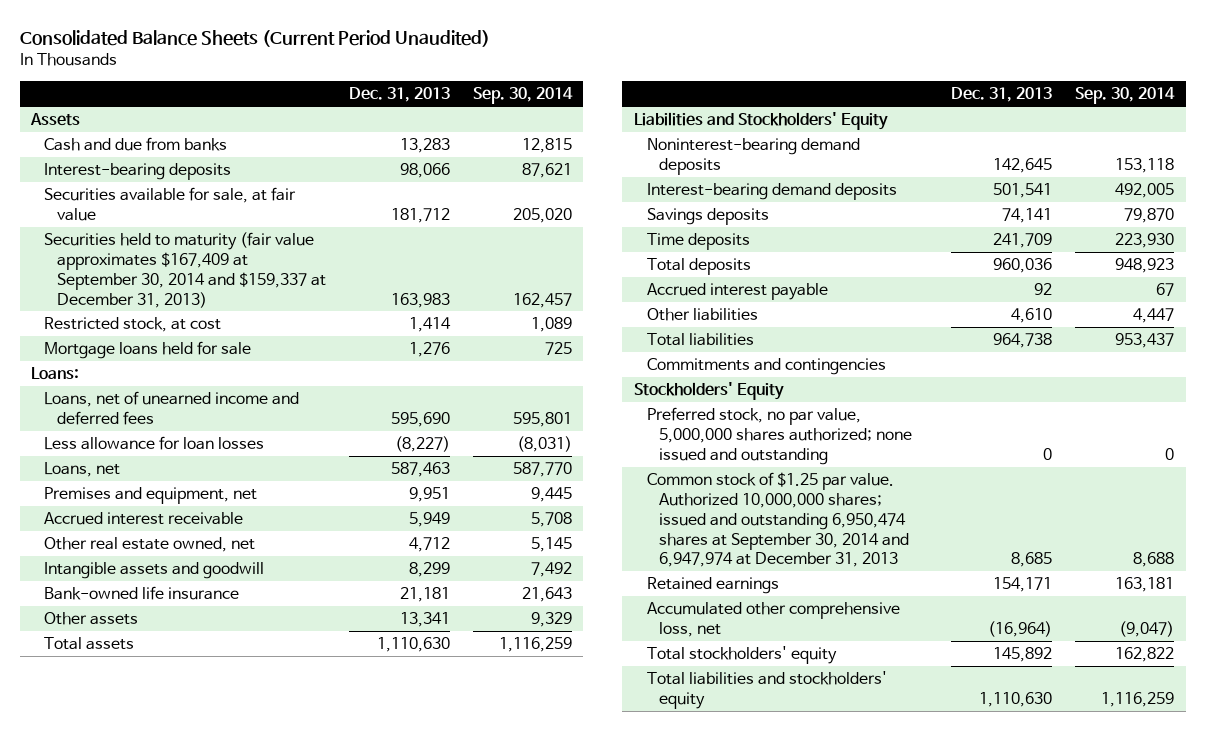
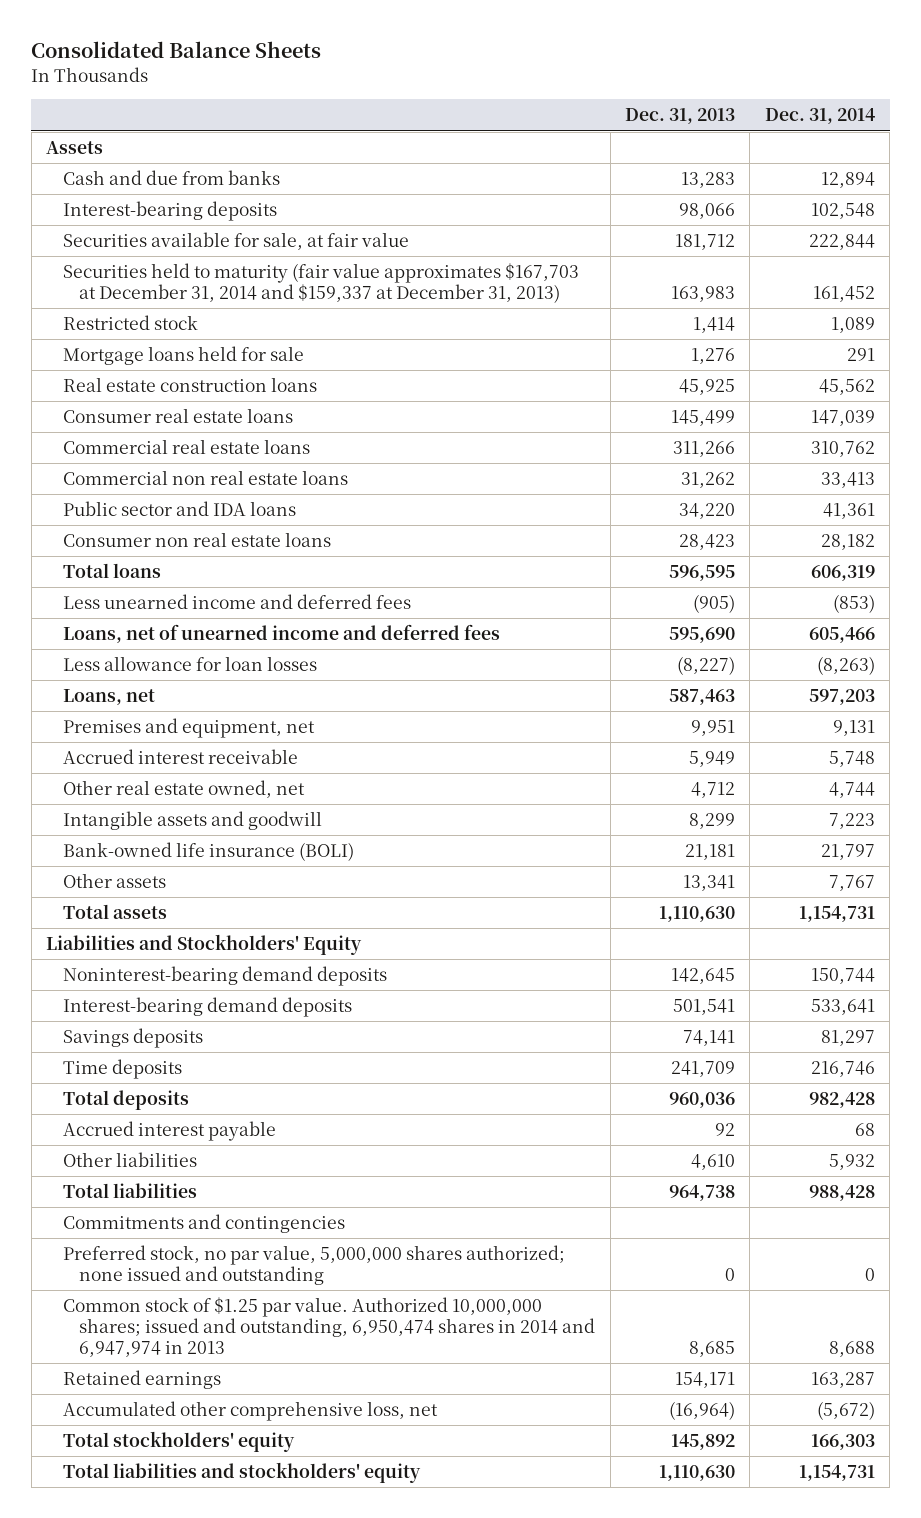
- Consolidated Balance Sheets (Current Period Unaudited)
+ Consolidated Balance Sheets
- | Dec. 31, 2013 | Sep. 30, 2014
+ | Dec. 31, 2013 | Dec. 31, 2014
- Securities held to maturity (fair value approximates $167,409 at September 30, 2014 and $159,337 at December 31, 2013) | 163,983 | 162,457
- Restricted stock, at cost | 1,414 | 1,089
+ Securities held to maturity (fair value approximates $167,703 at December 31, 2014 and $159,337 at December 31, 2013) | 163,983 | 161,452
+ Restricted stock | 1,414 | 1,089
- Loans:
+ Real estate construction loans | 45,925 | 45,562
+ Consumer real estate loans | 145,499 | 147,039
+ Commercial real estate loans | 311,266 | 310,762
+ Commercial non real estate loans | 31,262 | 33,413
+ Public sector and IDA loans | 34,220 | 41,361
+ Consumer non real estate loans | 28,423 | 28,182
+ Total loans | 596,595 | 606,319
+ Less unearned income and deferred fees | (905) | (853)
- Bank-owned life insurance | 21,181 | 21,643
+ Bank-owned life insurance (BOLI) | 21,181 | 21,797
- Stockholders' Equity
- Common stock of $1.25 par value. Authorized 10,000,000 shares; issued and outstanding 6,950,474 shares at September 30, 2014 and 6,947,974 at December 31, 2013 | 8,685 | 8,688
+ Common stock of $1.25 par value. Authorized 10,000,000 shares; issued and outstanding, 6,950,474 shares in 2014 and 6,947,974 in 2013 | 8,685 | 8,688

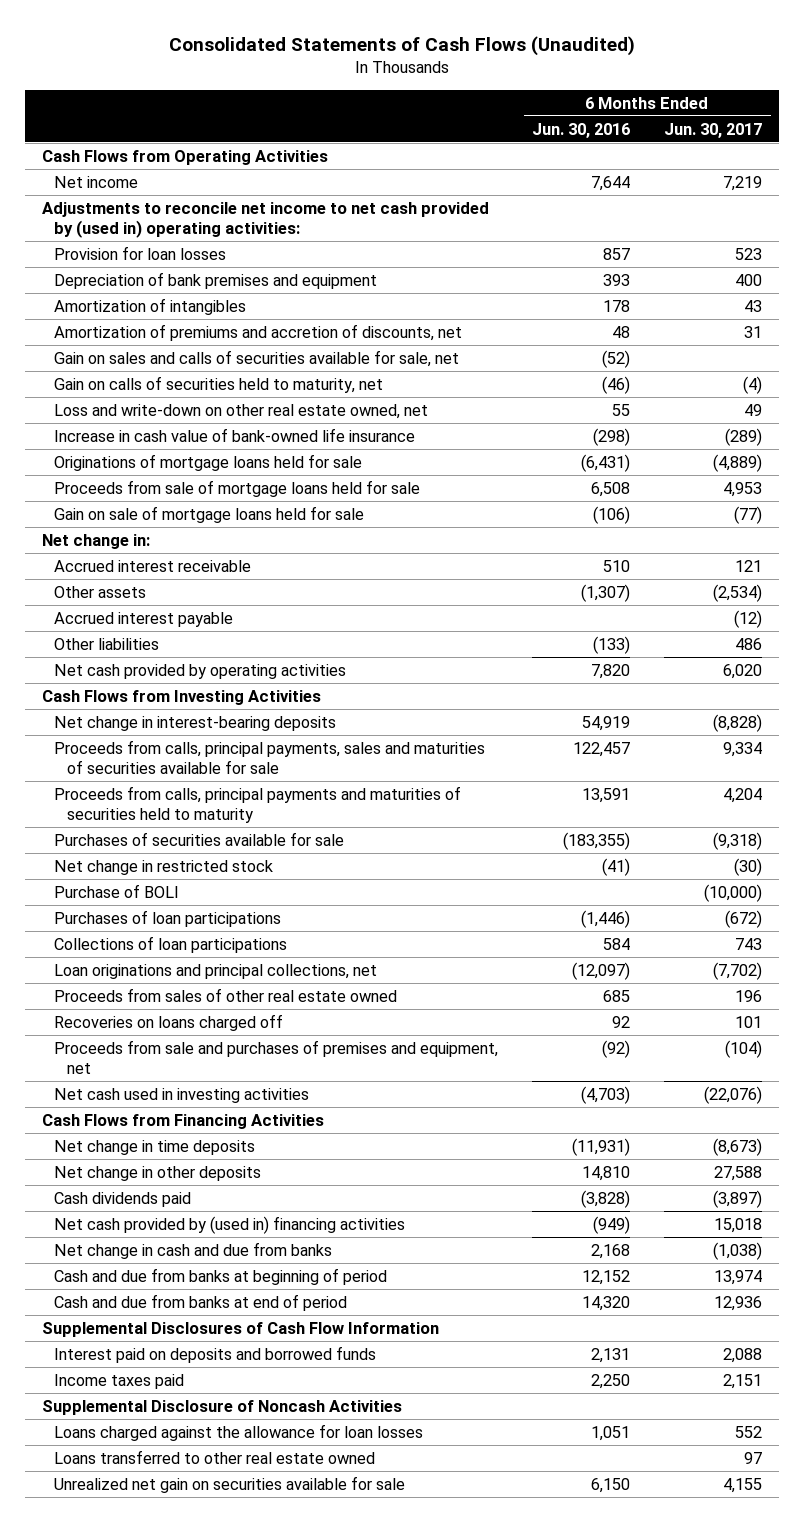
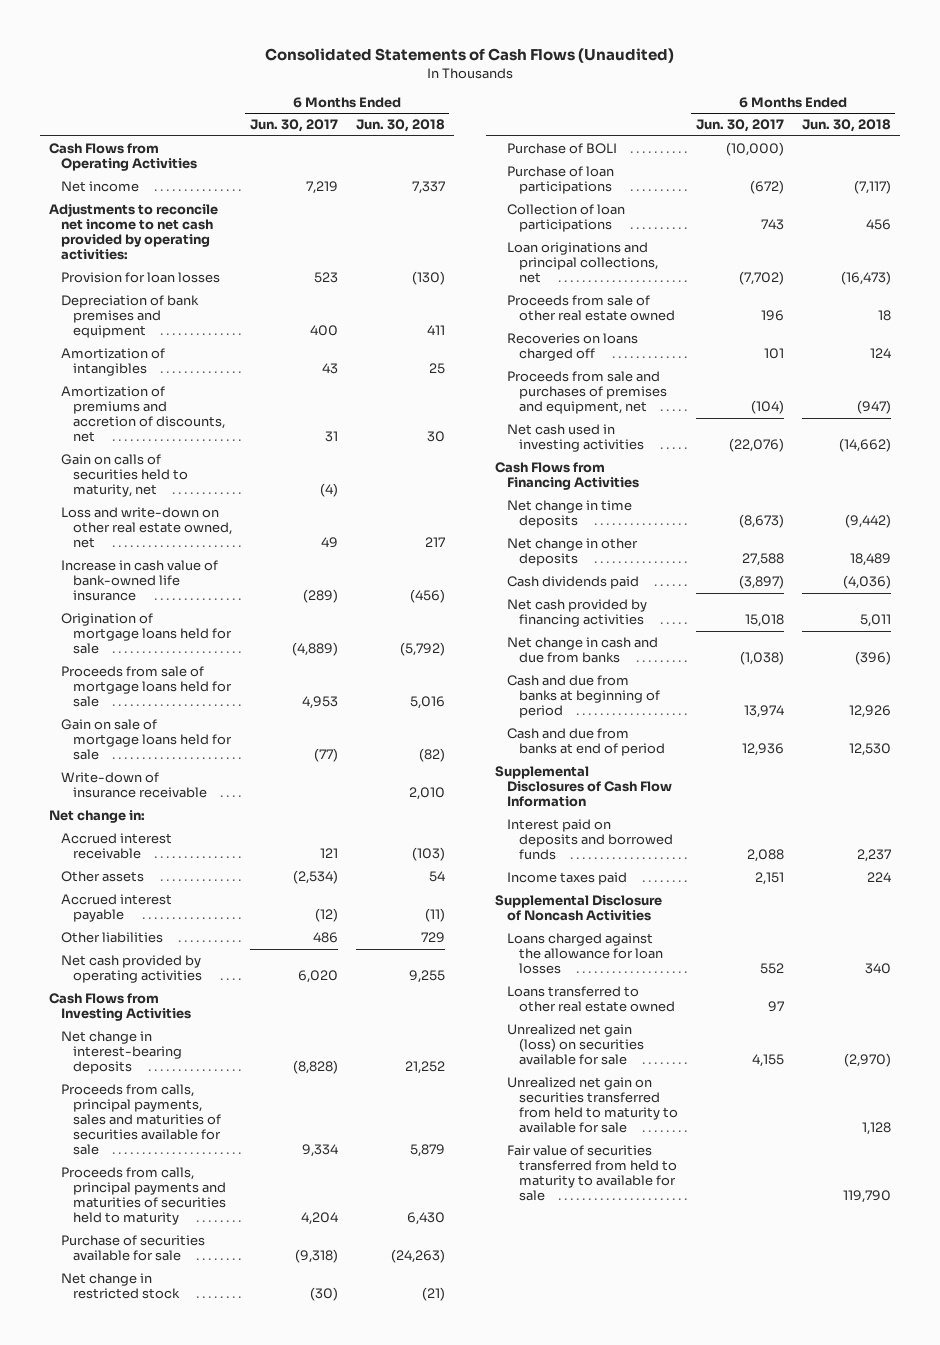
- | 6 Months Ended Jun. 30, 2016 | 6 Months Ended Jun. 30, 2017
+ | 6 Months Ended Jun. 30, 2017 | 6 Months Ended Jun. 30, 2018
- Adjustments to reconcile net income to net cash provided by (used in) operating activities:
+ Adjustments to reconcile net income to net cash provided by operating activities:
- Gain on sales and calls of securities available for sale, net | (52) |
- Originations of mortgage loans held for sale | (6,431) | (4,889)
+ Origination of mortgage loans held for sale | (4,889) | (5,792)
+ Write-down of insurance receivable | | 2,010
- Purchases of securities available for sale | (183,355) | (9,318)
+ Purchase of securities available for sale | (9,318) | (24,263)
- Purchases of loan participations | (1,446) | (672)
- Collections of loan participations | 584 | 743
+ Purchase of loan participations | (672) | (7,117)
+ Collection of loan participations | 743 | 456
- Proceeds from sales of other real estate owned | 685 | 196
+ Proceeds from sale of other real estate owned | 196 | 18
- Net cash provided by (used in) financing activities | (949) | 15,018
+ Net cash provided by financing activities | 15,018 | 5,011
- Unrealized net gain on securities available for sale | 6,150 | 4,155
+ Unrealized net gain (loss) on securities available for sale | 4,155 | (2,970)
+ Unrealized net gain on securities transferred from held to maturity to available for sale | | 1,128
+ Fair value of securities transferred from held to maturity to available for sale | | 119,790

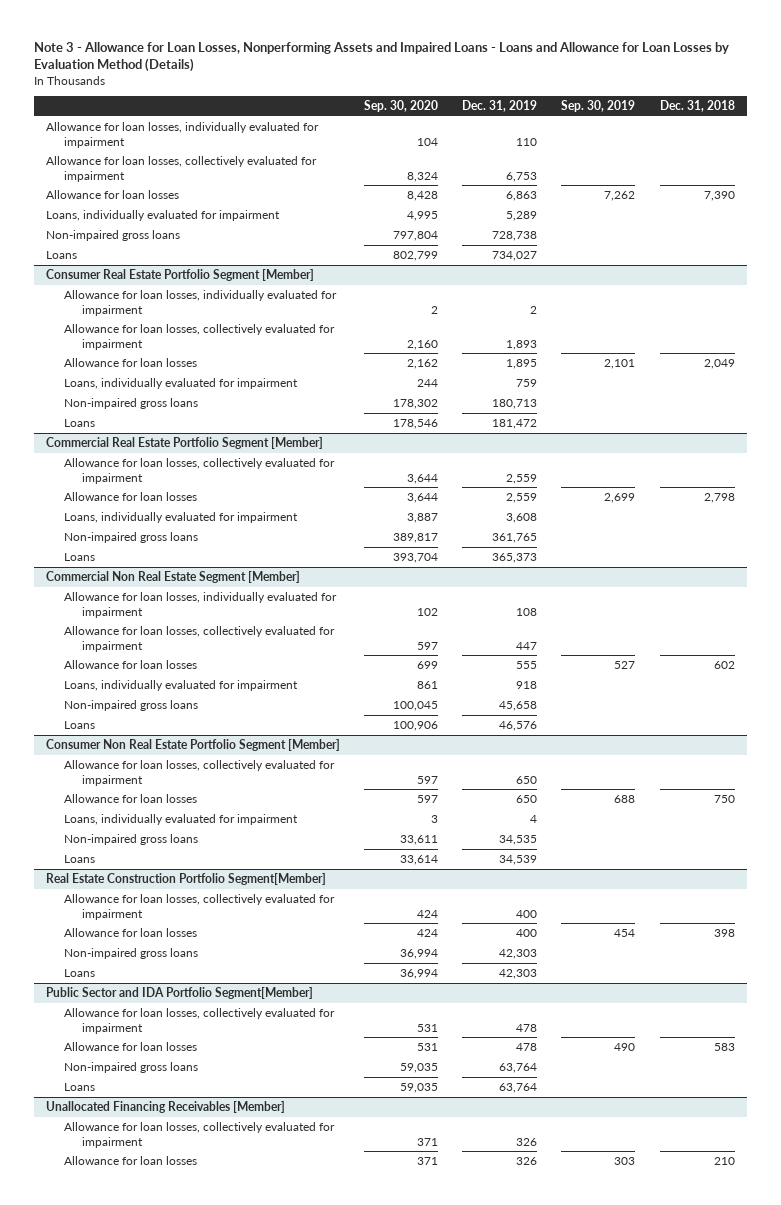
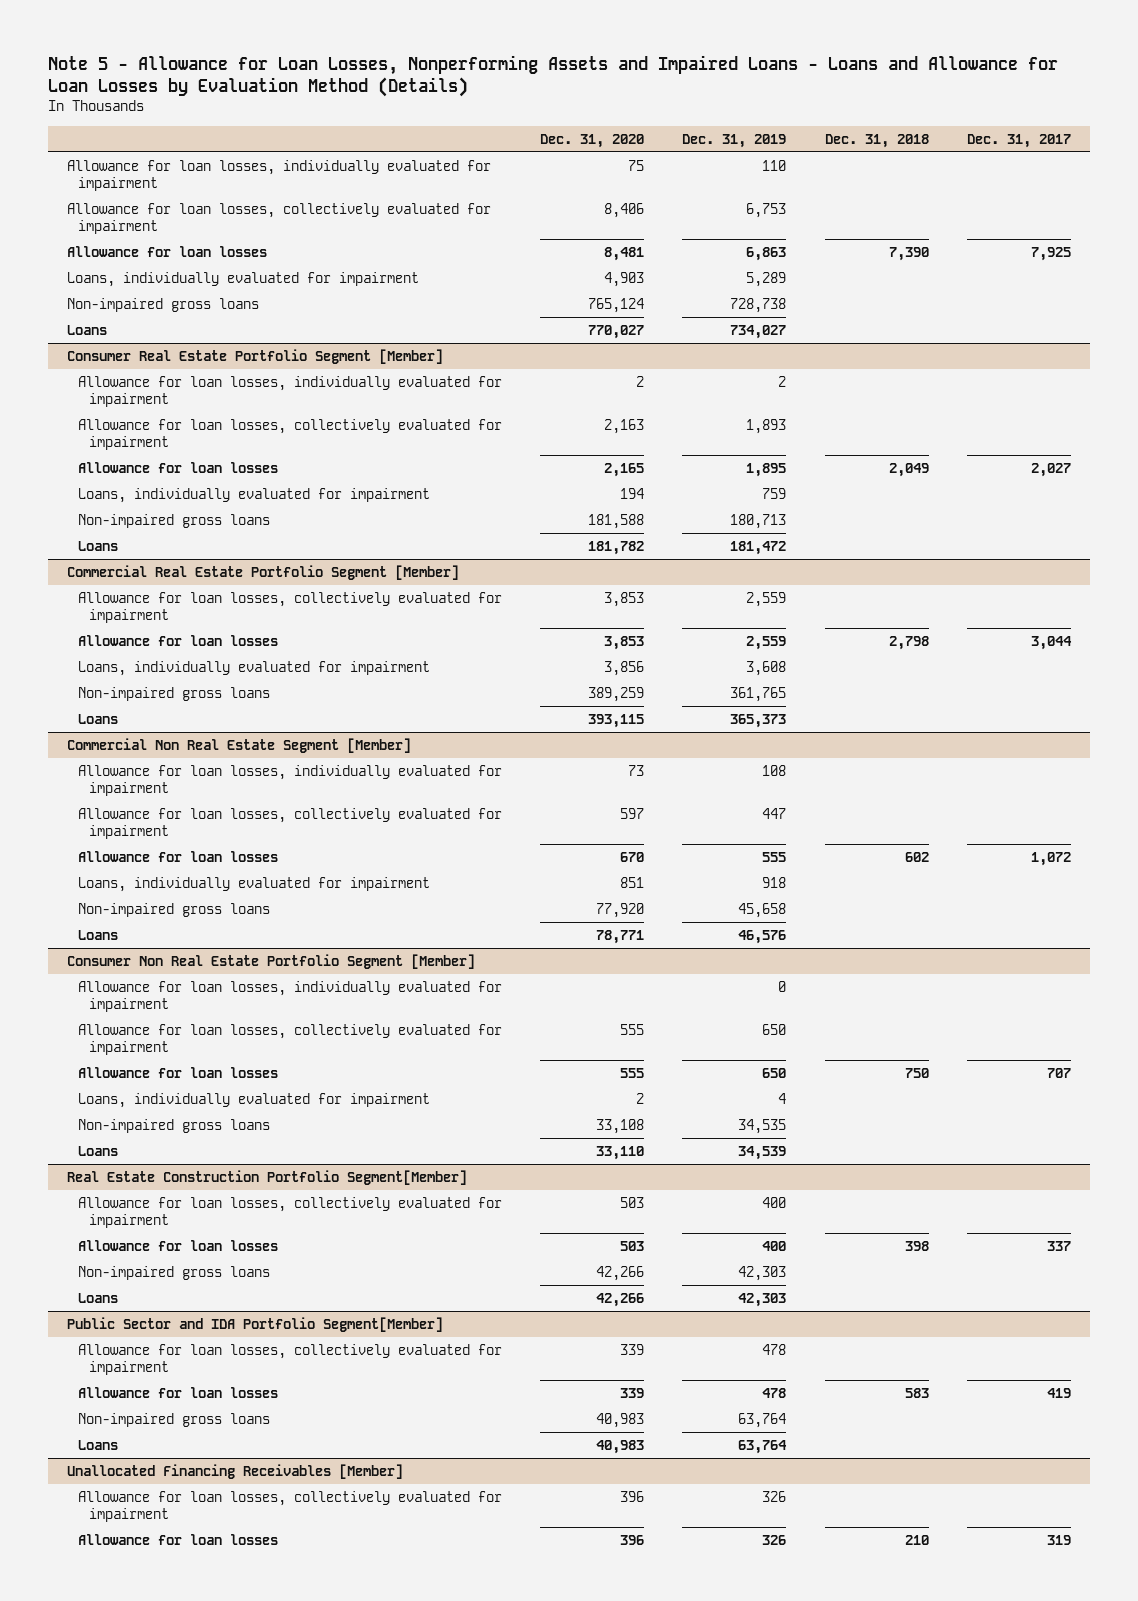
- Note 3 - Allowance for Loan Losses, Nonperforming Assets and Impaired Loans - Loans and Allowance for Loan Losses by Evaluation Method (Details)
+ Note 5 - Allowance for Loan Losses, Nonperforming Assets and Impaired Loans - Loans and Allowance for Loan Losses by Evaluation Method (Details)
- | Sep. 30, 2020 | Dec. 31, 2019 | Sep. 30, 2019 | Dec. 31, 2018
+ | Dec. 31, 2020 | Dec. 31, 2019 | Dec. 31, 2018 | Dec. 31, 2017
@ Consumer Non Real Estate Portfolio Segment [Member]
+ Allowance for loan losses, individually evaluated for impairment | | 0 | |

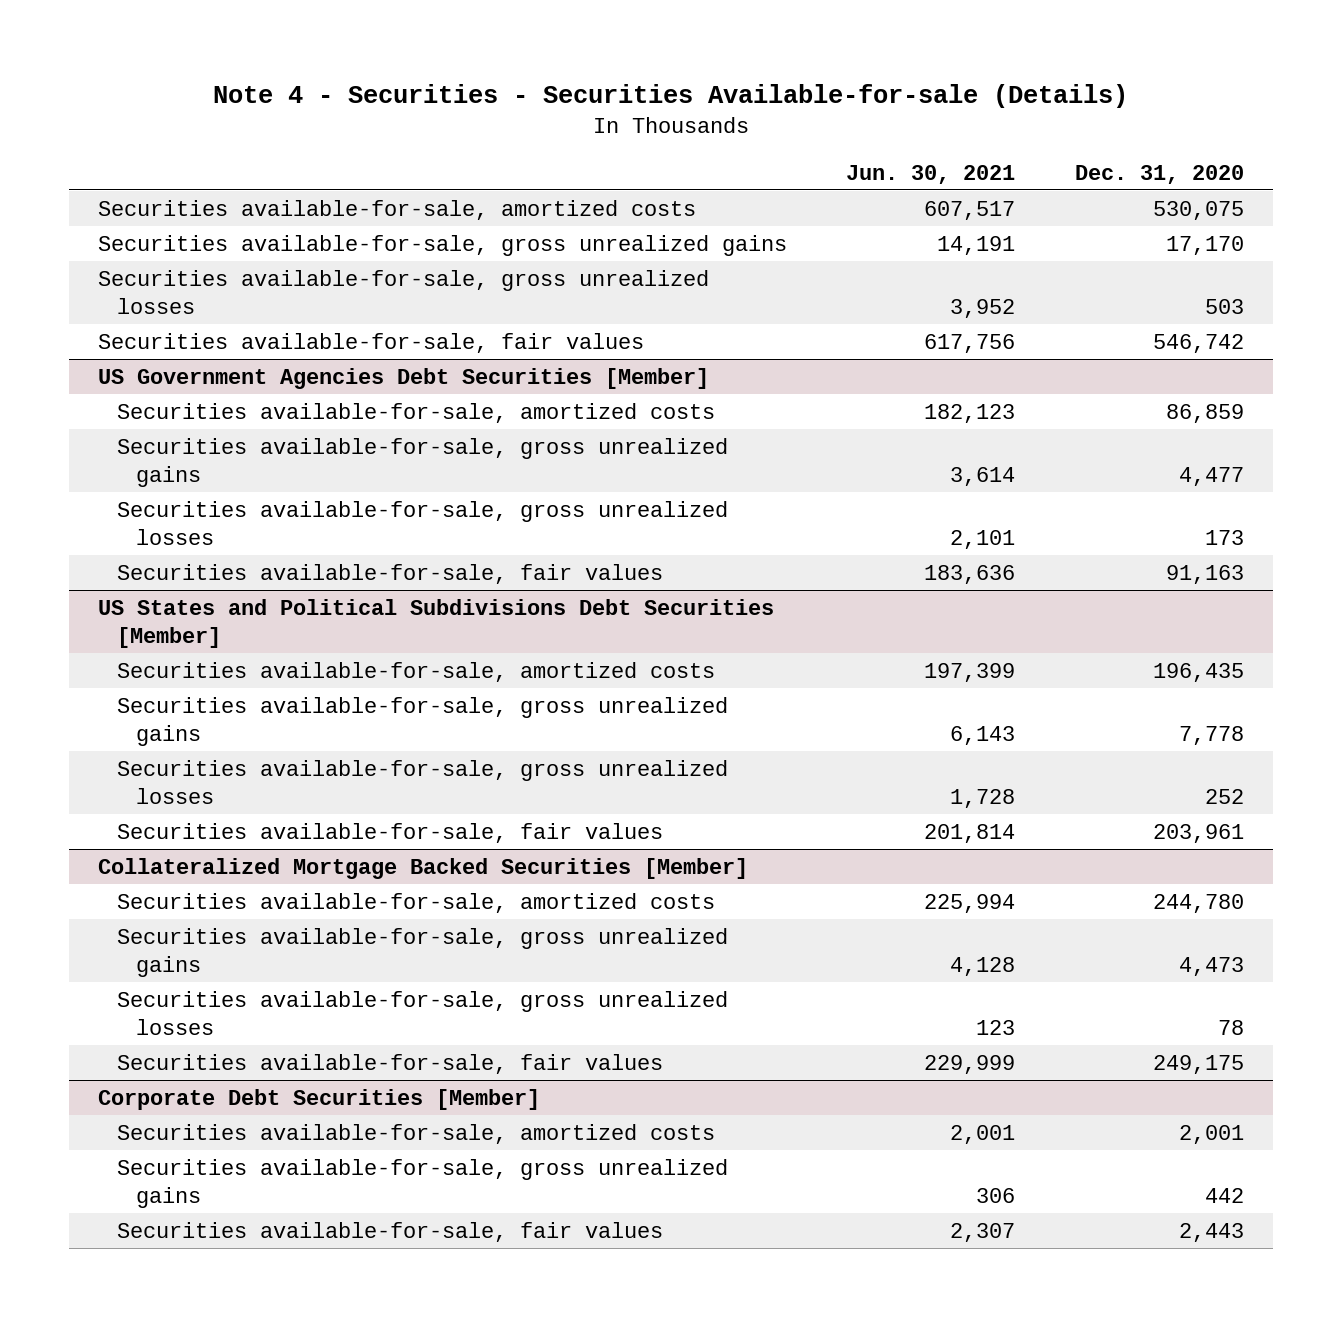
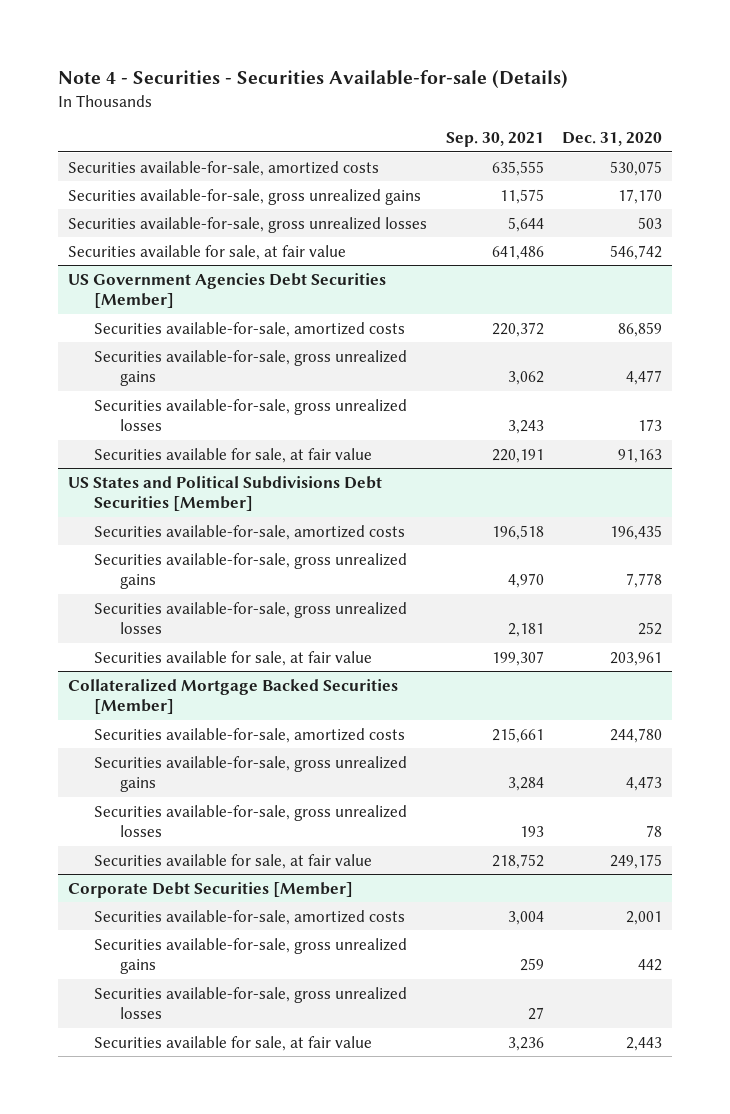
- | Jun. 30, 2021 | Dec. 31, 2020
+ | Sep. 30, 2021 | Dec. 31, 2020
- Securities available-for-sale, fair values | 617,756 | 546,742
+ Securities available for sale, at fair value | 641,486 | 546,742
@ US Government Agencies Debt Securities [Member]
- Securities available-for-sale, fair values | 183,636 | 91,163
+ Securities available for sale, at fair value | 220,191 | 91,163
@ US States and Political Subdivisions Debt Securities [Member]
- Securities available-for-sale, fair values | 201,814 | 203,961
+ Securities available for sale, at fair value | 199,307 | 203,961
@ Collateralized Mortgage Backed Securities [Member]
- Securities available-for-sale, fair values | 229,999 | 249,175
+ Securities available for sale, at fair value | 218,752 | 249,175
@ Corporate Debt Securities [Member]
- Securities available-for-sale, fair values | 2,307 | 2,443
+ Securities available-for-sale, gross unrealized losses | 27 |
+ Securities available for sale, at fair value | 3,236 | 2,443

